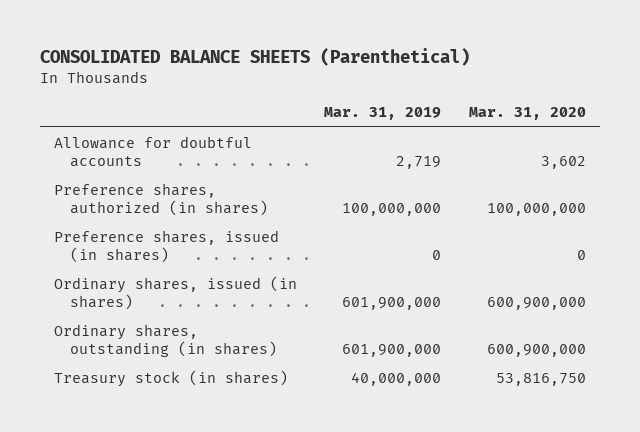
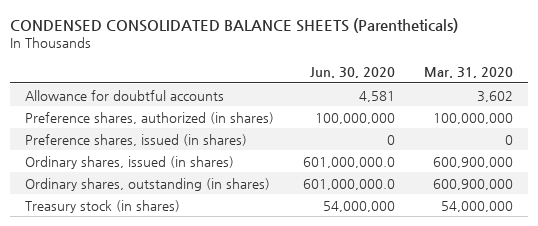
- CONSOLIDATED BALANCE SHEETS (Parenthetical)
+ CONDENSED CONSOLIDATED BALANCE SHEETS (Parentheticals)
- | Mar. 31, 2019 | Mar. 31, 2020
+ | Jun. 30, 2020 | Mar. 31, 2020
- Treasury stock (in shares) | 40,000,000 | 53,816,750
+ Treasury stock (in shares) | 54,000,000 | 54,000,000

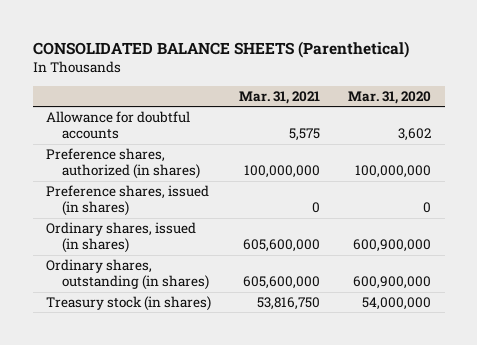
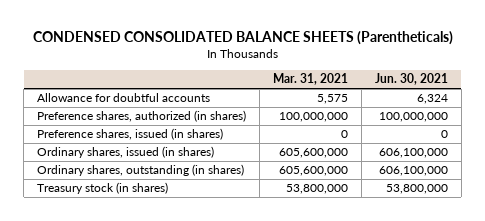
- CONSOLIDATED BALANCE SHEETS (Parenthetical)
+ CONDENSED CONSOLIDATED BALANCE SHEETS (Parentheticals)
- | Mar. 31, 2021 | Mar. 31, 2020
+ | Mar. 31, 2021 | Jun. 30, 2021
- Treasury stock (in shares) | 53,816,750 | 54,000,000
+ Treasury stock (in shares) | 53,800,000 | 53,800,000

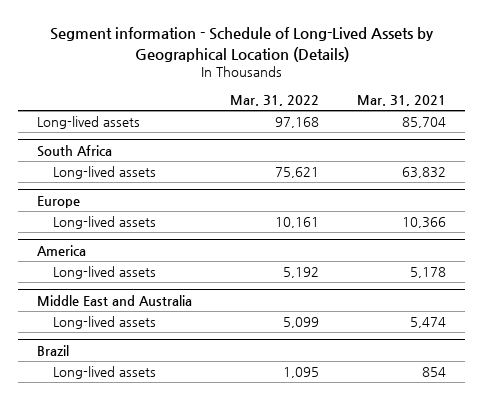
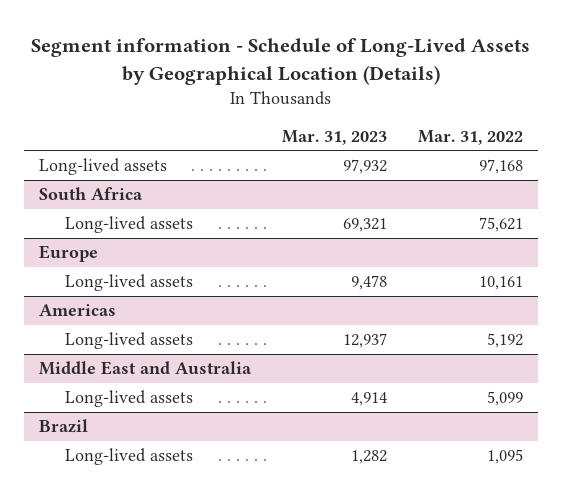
- | Mar. 31, 2022 | Mar. 31, 2021
+ | Mar. 31, 2023 | Mar. 31, 2022
- America
+ Americas

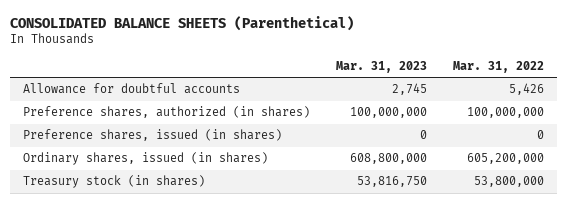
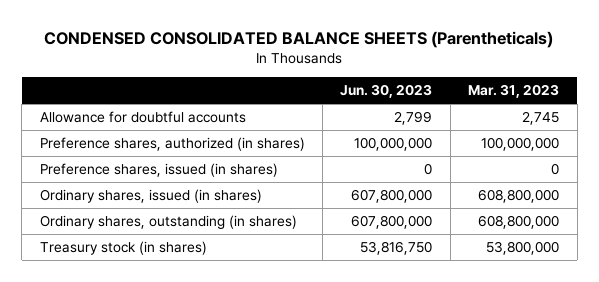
- CONSOLIDATED BALANCE SHEETS (Parenthetical)
+ CONDENSED CONSOLIDATED BALANCE SHEETS (Parentheticals)
- | Mar. 31, 2023 | Mar. 31, 2022
+ | Jun. 30, 2023 | Mar. 31, 2023
- Treasury stock (in shares) | 53,816,750 | 53,800,000
+ Ordinary shares, outstanding (in shares) | 607,800,000 | 608,800,000
+ Treasury stock (in shares) | 53,816,750 | 53,800,000

